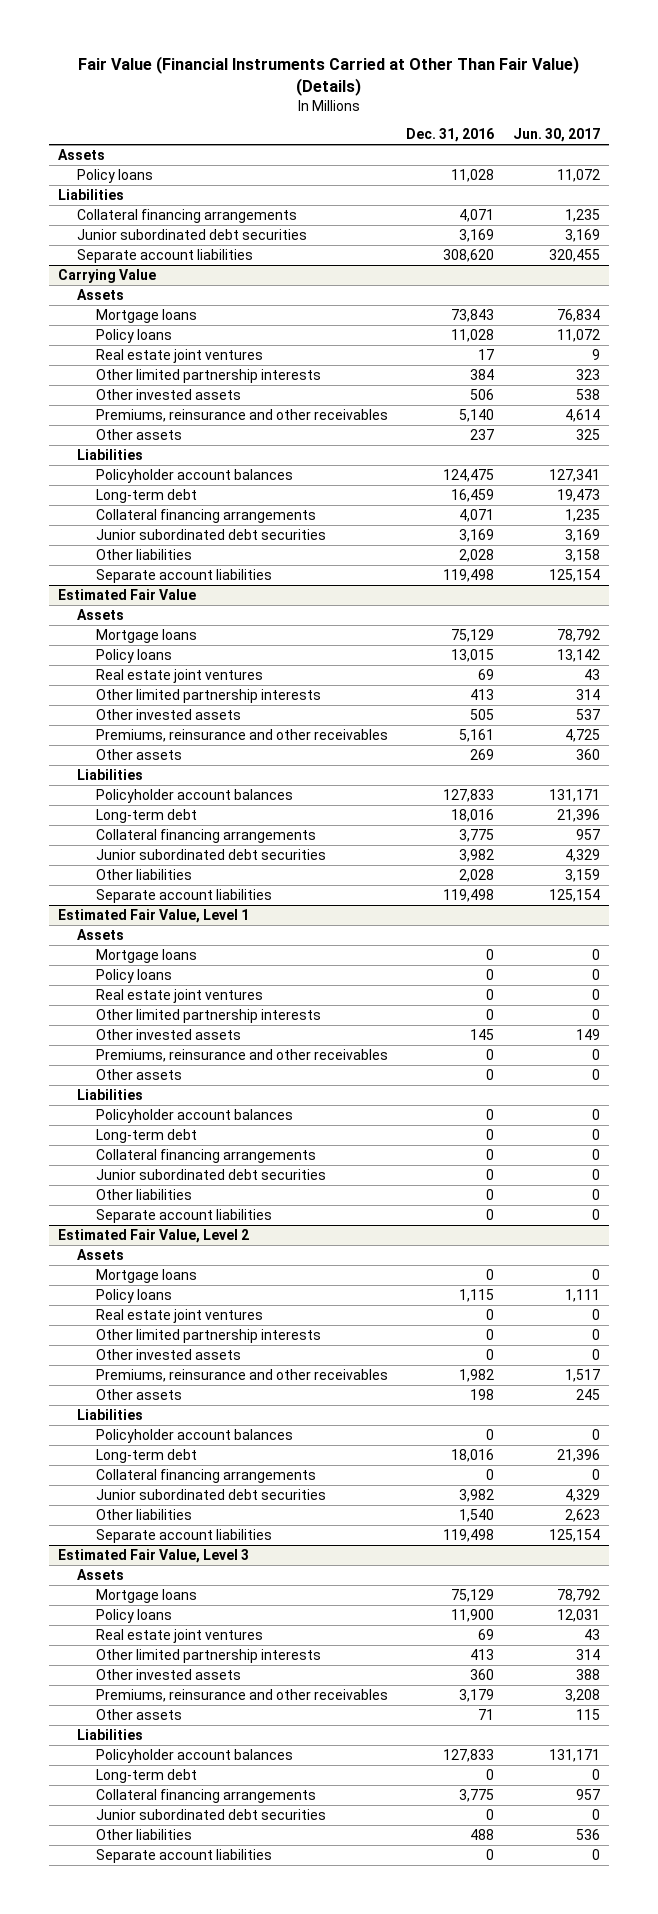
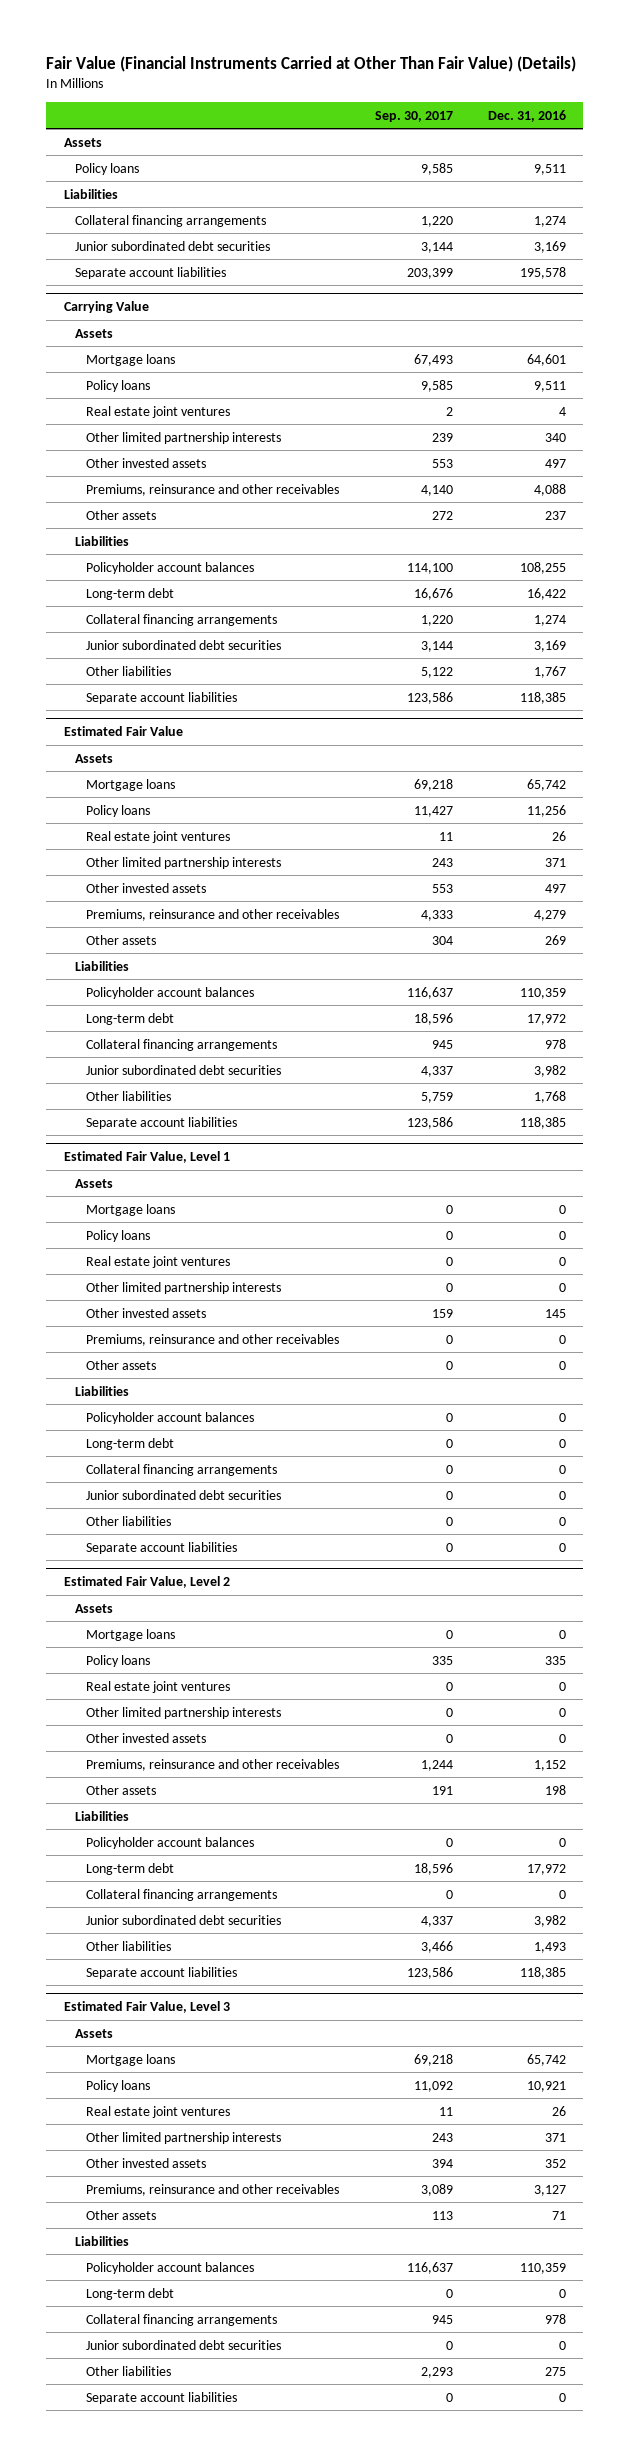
- | Dec. 31, 2016 | Jun. 30, 2017
+ | Sep. 30, 2017 | Dec. 31, 2016
- Policy loans | 11,028 | 11,072
+ Policy loans | 9,585 | 9,511
- Collateral financing arrangements | 4,071 | 1,235
+ Collateral financing arrangements | 1,220 | 1,274
- Separate account liabilities | 308,620 | 320,455
+ Separate account liabilities | 203,399 | 195,578
@ Carrying Value
- Mortgage loans | 73,843 | 76,834
- Policy loans | 11,028 | 11,072
- Real estate joint ventures | 17 | 9
- Other limited partnership interests | 384 | 323
- Other invested assets | 506 | 538
- Premiums, reinsurance and other receivables | 5,140 | 4,614
+ Mortgage loans | 67,493 | 64,601
+ Policy loans | 9,585 | 9,511
+ Real estate joint ventures | 2 | 4
+ Other limited partnership interests | 239 | 340
+ Other invested assets | 553 | 497
+ Premiums, reinsurance and other receivables | 4,140 | 4,088
- Policyholder account balances | 124,475 | 127,341
- Long-term debt | 16,459 | 19,473
- Collateral financing arrangements | 4,071 | 1,235
+ Policyholder account balances | 114,100 | 108,255
+ Long-term debt | 16,676 | 16,422
+ Collateral financing arrangements | 1,220 | 1,274
- Other liabilities | 2,028 | 3,158
- Separate account liabilities | 119,498 | 125,154
+ Other liabilities | 5,122 | 1,767
+ Separate account liabilities | 123,586 | 118,385
@ Estimated Fair Value
- Mortgage loans | 75,129 | 78,792
- Policy loans | 13,015 | 13,142
- Real estate joint ventures | 69 | 43
- Other limited partnership interests | 413 | 314
- Other invested assets | 505 | 537
- Premiums, reinsurance and other receivables | 5,161 | 4,725
+ Mortgage loans | 69,218 | 65,742
+ Policy loans | 11,427 | 11,256
+ Real estate joint ventures | 11 | 26
+ Other limited partnership interests | 243 | 371
+ Other invested assets | 553 | 497
+ Premiums, reinsurance and other receivables | 4,333 | 4,279
- Policyholder account balances | 127,833 | 131,171
- Long-term debt | 18,016 | 21,396
- Collateral financing arrangements | 3,775 | 957
+ Policyholder account balances | 116,637 | 110,359
+ Long-term debt | 18,596 | 17,972
+ Collateral financing arrangements | 945 | 978
- Other liabilities | 2,028 | 3,159
- Separate account liabilities | 119,498 | 125,154
+ Other liabilities | 5,759 | 1,768
+ Separate account liabilities | 123,586 | 118,385
@ Estimated Fair Value, Level 2
- Policy loans | 1,115 | 1,111
+ Policy loans | 335 | 335
- Premiums, reinsurance and other receivables | 1,982 | 1,517
+ Premiums, reinsurance and other receivables | 1,244 | 1,152
- Long-term debt | 18,016 | 21,396
+ Long-term debt | 18,596 | 17,972
- Other liabilities | 1,540 | 2,623
- Separate account liabilities | 119,498 | 125,154
+ Other liabilities | 3,466 | 1,493
+ Separate account liabilities | 123,586 | 118,385
@ Estimated Fair Value, Level 3
- Mortgage loans | 75,129 | 78,792
- Policy loans | 11,900 | 12,031
- Real estate joint ventures | 69 | 43
- Other limited partnership interests | 413 | 314
- Other invested assets | 360 | 388
- Premiums, reinsurance and other receivables | 3,179 | 3,208
+ Mortgage loans | 69,218 | 65,742
+ Policy loans | 11,092 | 10,921
+ Real estate joint ventures | 11 | 26
+ Other limited partnership interests | 243 | 371
+ Other invested assets | 394 | 352
+ Premiums, reinsurance and other receivables | 3,089 | 3,127
- Policyholder account balances | 127,833 | 131,171
+ Policyholder account balances | 116,637 | 110,359
- Collateral financing arrangements | 3,775 | 957
+ Collateral financing arrangements | 945 | 978
- Other liabilities | 488 | 536
+ Other liabilities | 2,293 | 275

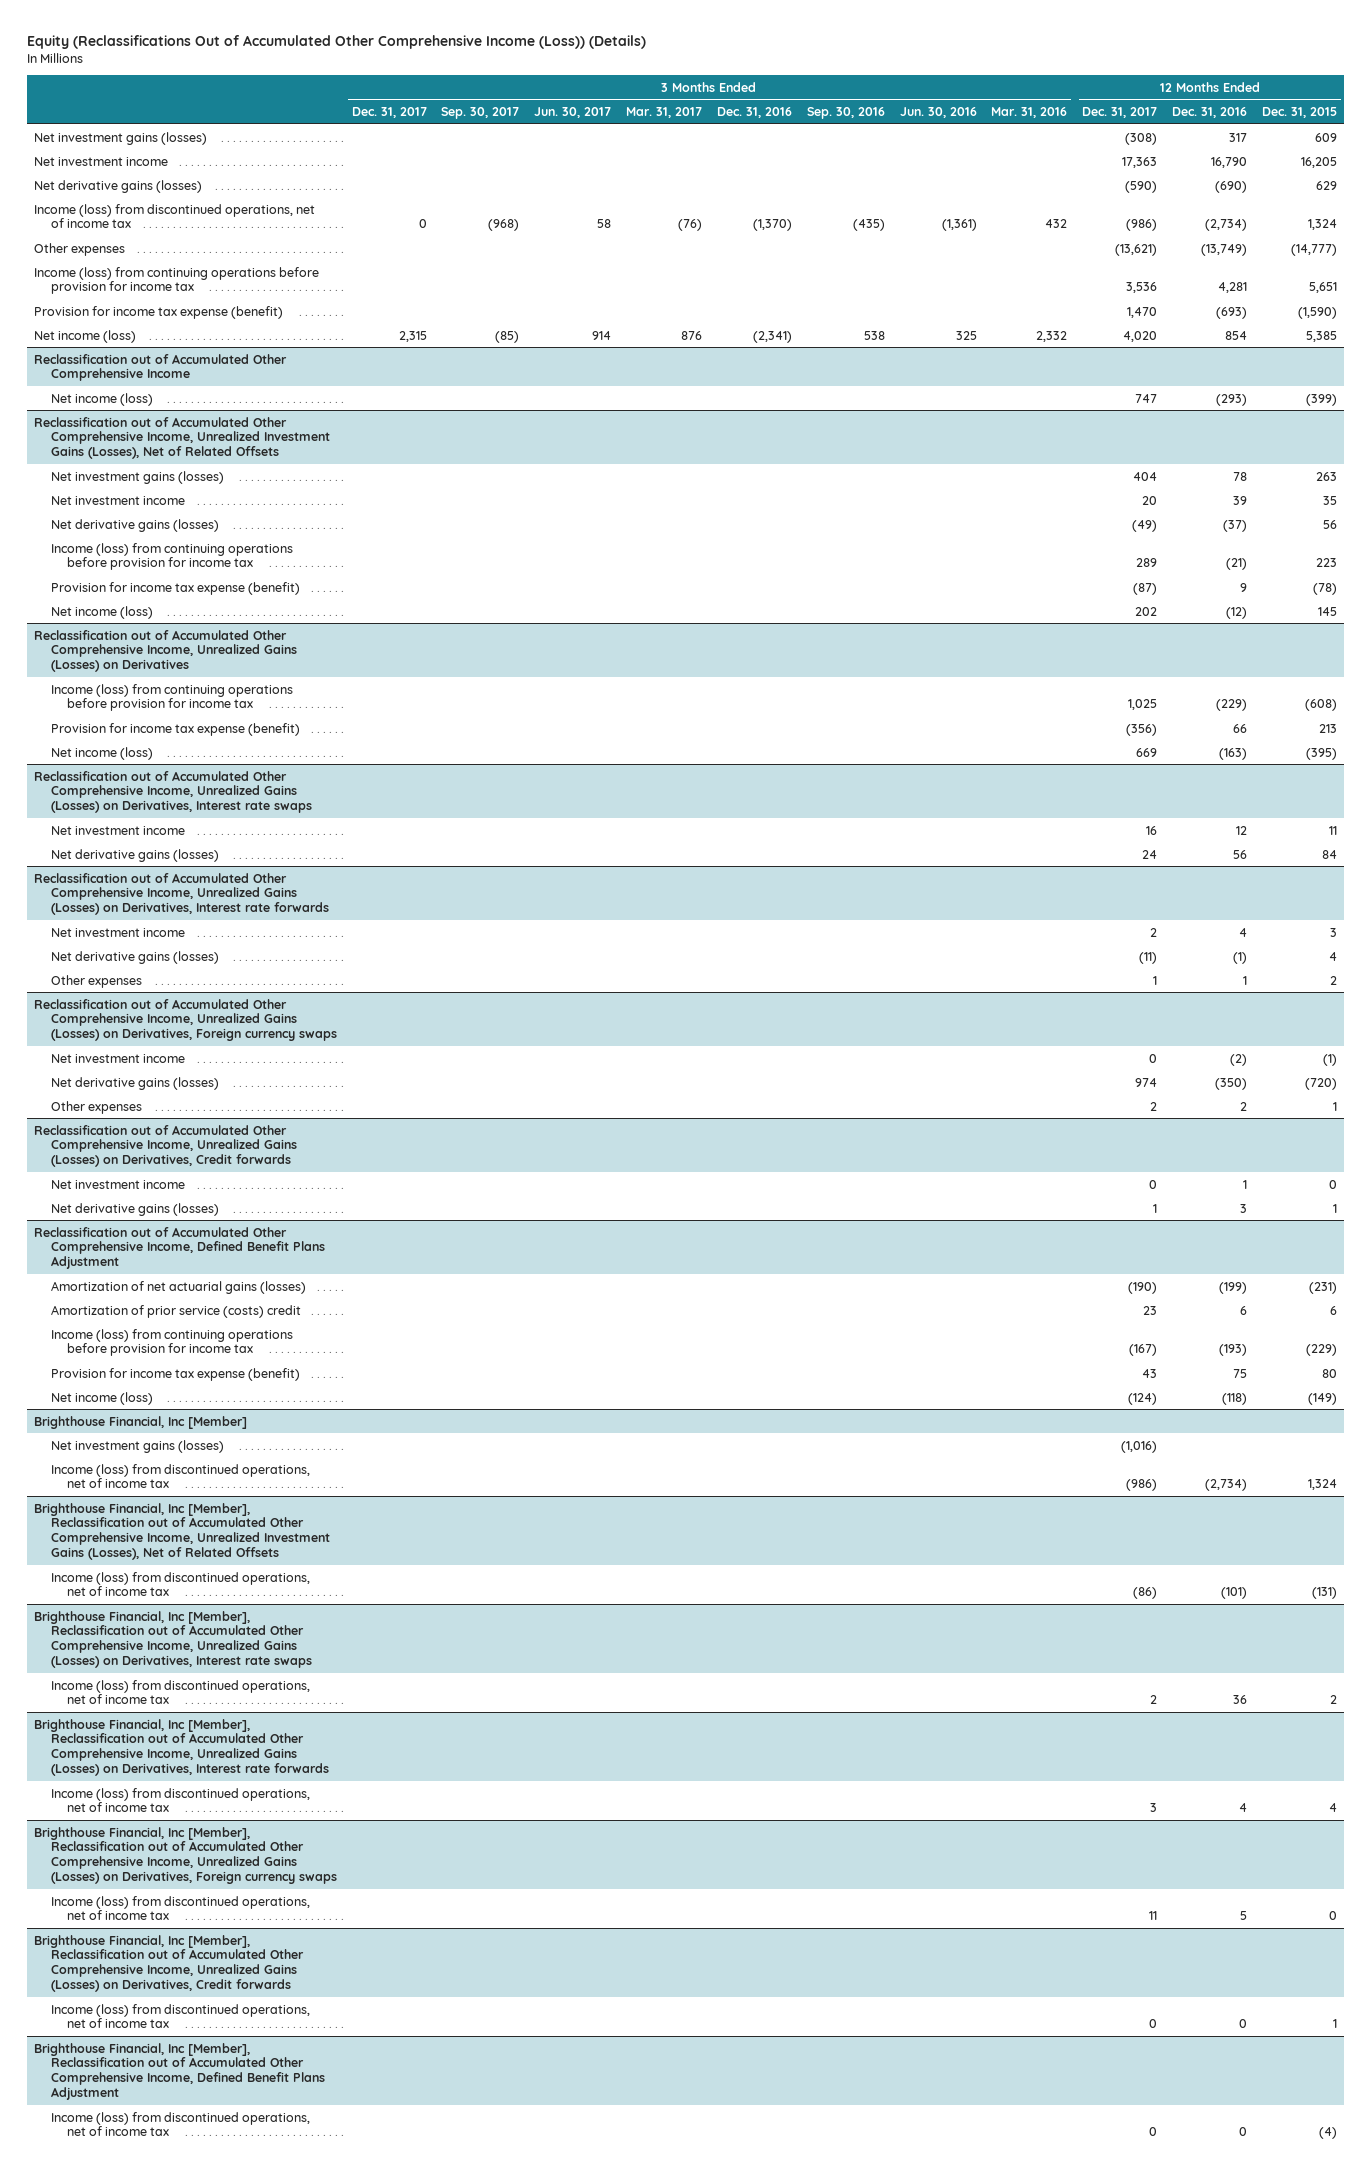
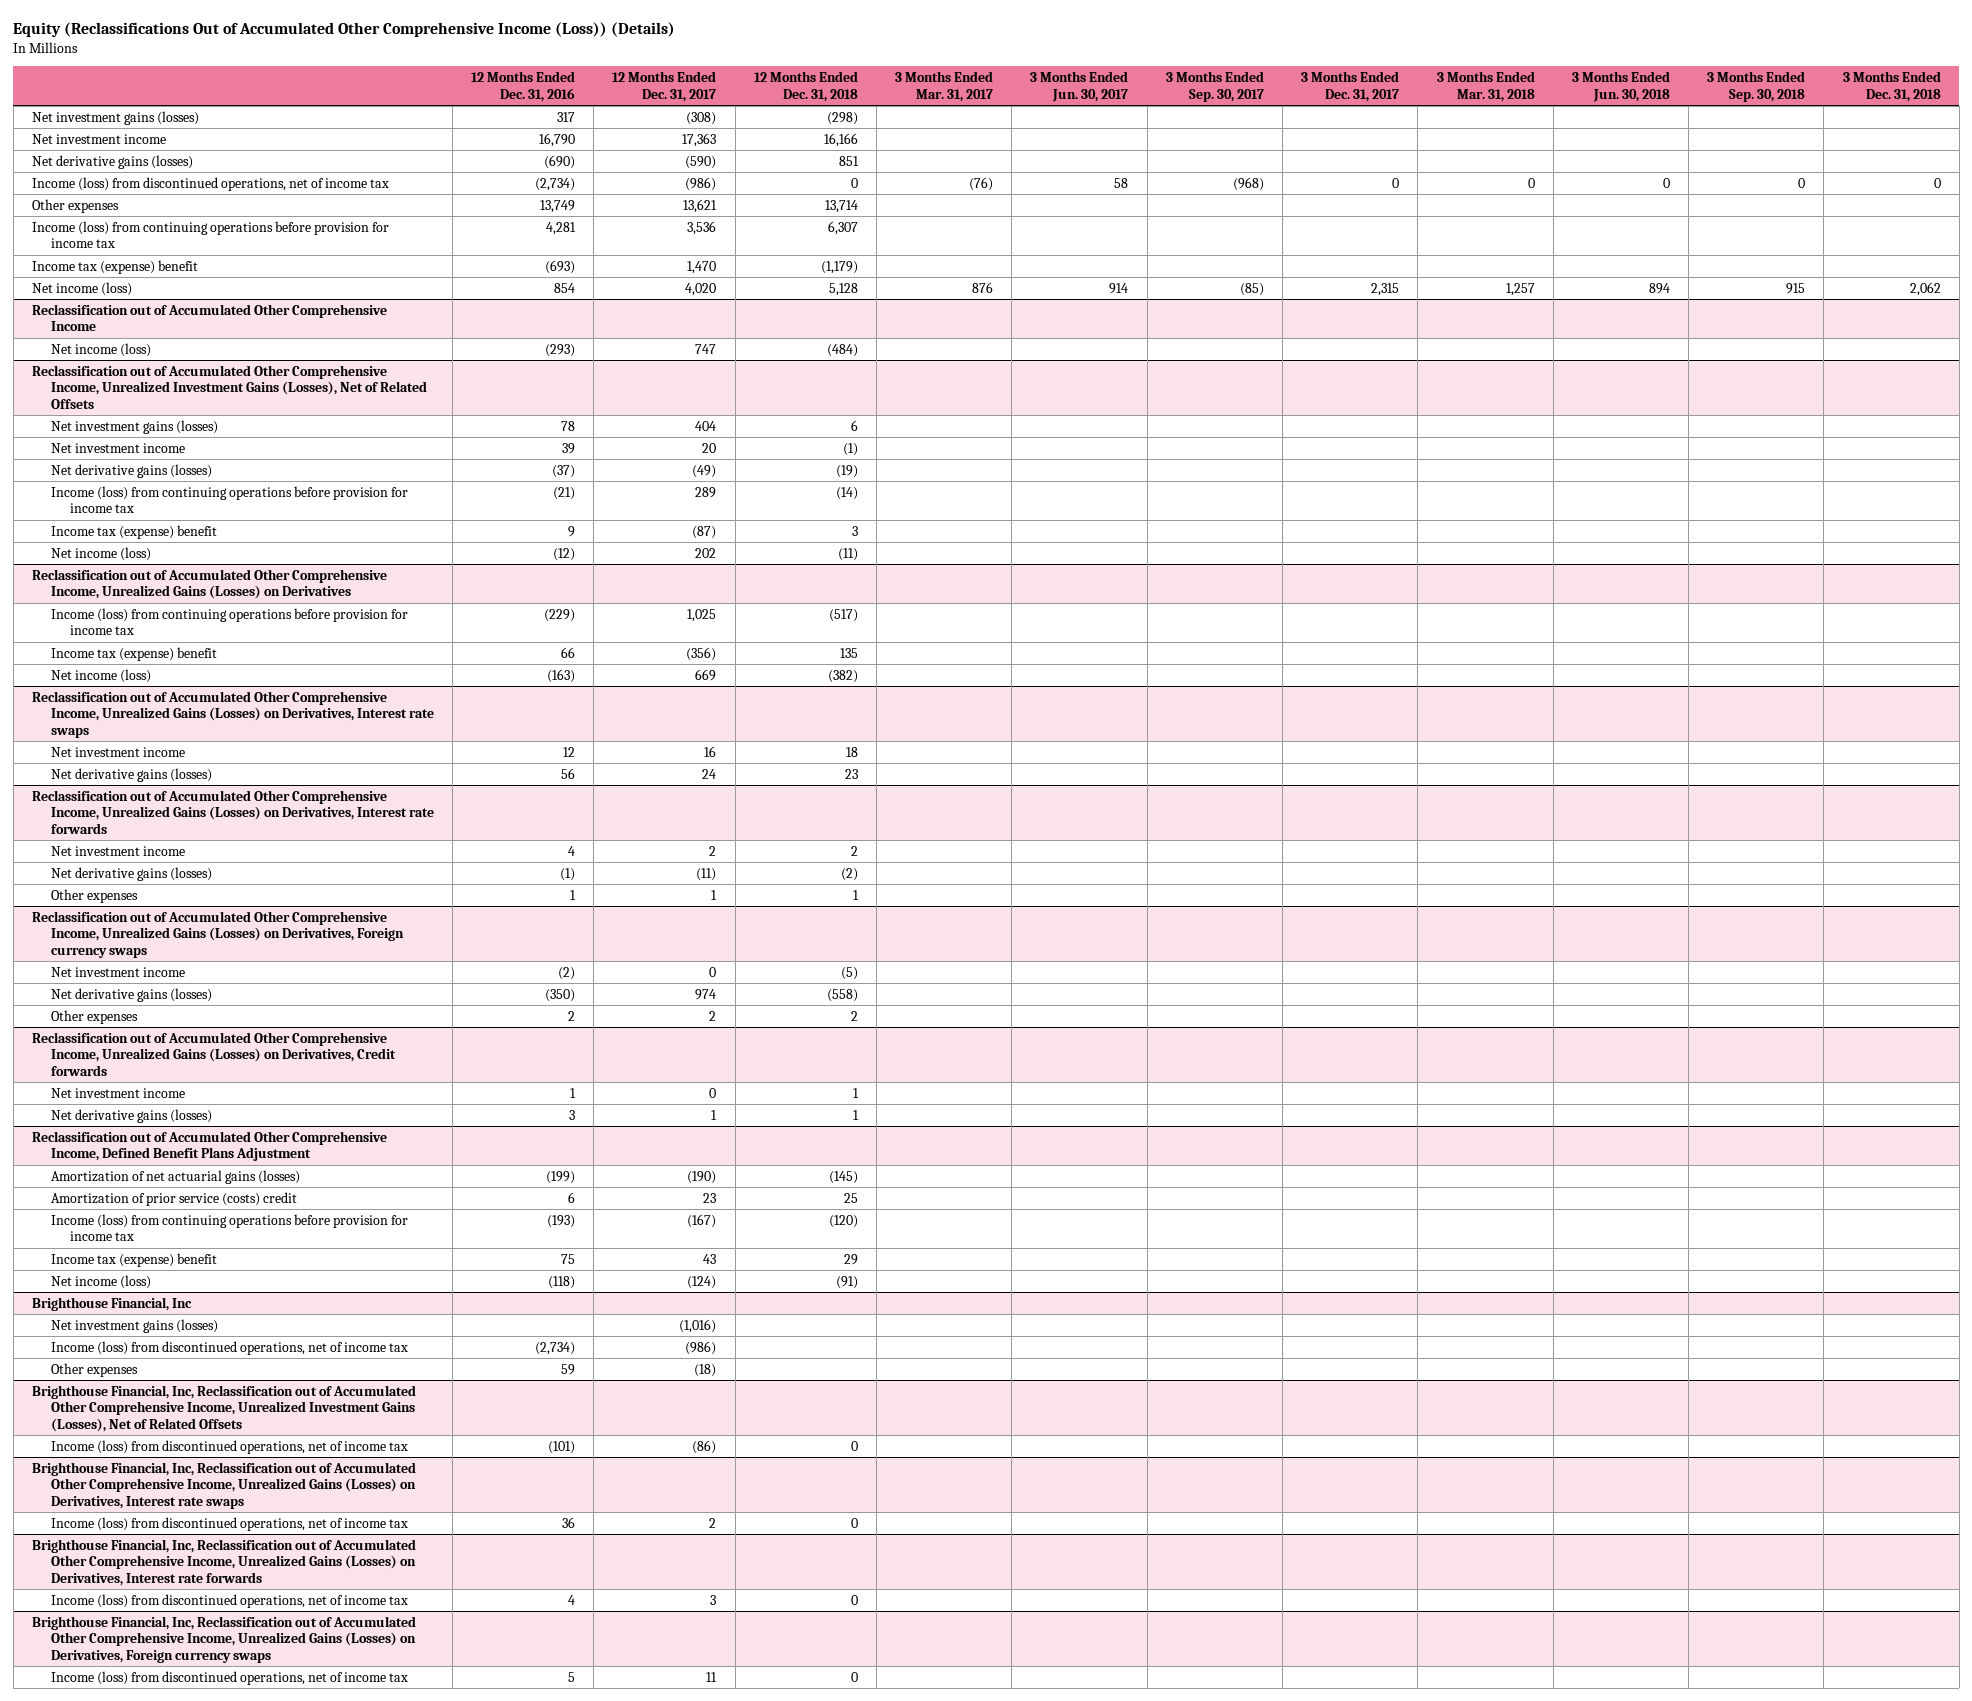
- | 3 Months Ended Dec. 31, 2017 | 3 Months Ended Sep. 30, 2017 | 3 Months Ended Jun. 30, 2017 | 3 Months Ended Mar. 31, 2017 | 3 Months Ended Dec. 31, 2016 | 3 Months Ended Sep. 30, 2016 | 3 Months Ended Jun. 30, 2016 | 3 Months Ended Mar. 31, 2016 | 12 Months Ended Dec. 31, 2017 | 12 Months Ended Dec. 31, 2016 | 12 Months Ended Dec. 31, 2015
+ | 12 Months Ended Dec. 31, 2016 | 12 Months Ended Dec. 31, 2017 | 12 Months Ended Dec. 31, 2018 | 3 Months Ended Mar. 31, 2017 | 3 Months Ended Jun. 30, 2017 | 3 Months Ended Sep. 30, 2017 | 3 Months Ended Dec. 31, 2017 | 3 Months Ended Mar. 31, 2018 | 3 Months Ended Jun. 30, 2018 | 3 Months Ended Sep. 30, 2018 | 3 Months Ended Dec. 31, 2018
- Other expenses | | | | | | | | | (13,621) | (13,749) | (14,777)
+ Other expenses | 13,749 | 13,621 | 13,714 | | | | | | | |
- Provision for income tax expense (benefit) | | | | | | | | | 1,470 | (693) | (1,590)
+ Income tax (expense) benefit | (693) | 1,470 | (1,179) | | | | | | | |
@ Reclassification out of Accumulated Other Comprehensive Income, Unrealized Investment Gains (Losses), Net of Related Offsets
- Provision for income tax expense (benefit) | | | | | | | | | (87) | 9 | (78)
+ Income tax (expense) benefit | 9 | (87) | 3 | | | | | | | |
@ Reclassification out of Accumulated Other Comprehensive Income, Unrealized Gains (Losses) on Derivatives
- Provision for income tax expense (benefit) | | | | | | | | | (356) | 66 | 213
+ Income tax (expense) benefit | 66 | (356) | 135 | | | | | | | |
@ Reclassification out of Accumulated Other Comprehensive Income, Defined Benefit Plans Adjustment
- Provision for income tax expense (benefit) | | | | | | | | | 43 | 75 | 80
+ Income tax (expense) benefit | 75 | 43 | 29 | | | | | | | |
- Brighthouse Financial, Inc [Member]
+ Brighthouse Financial, Inc
- Brighthouse Financial, Inc [Member], Reclassification out of Accumulated Other Comprehensive Income, Unrealized Investment Gains (Losses), Net of Related Offsets
+ Other expenses | 59 | (18) | | | | | | | | |
+ Brighthouse Financial, Inc, Reclassification out of Accumulated Other Comprehensive Income, Unrealized Investment Gains (Losses), Net of Related Offsets
- Brighthouse Financial, Inc [Member], Reclassification out of Accumulated Other Comprehensive Income, Unrealized Gains (Losses) on Derivatives, Interest rate swaps
+ Brighthouse Financial, Inc, Reclassification out of Accumulated Other Comprehensive Income, Unrealized Gains (Losses) on Derivatives, Interest rate swaps
- Brighthouse Financial, Inc [Member], Reclassification out of Accumulated Other Comprehensive Income, Unrealized Gains (Losses) on Derivatives, Interest rate forwards
+ Brighthouse Financial, Inc, Reclassification out of Accumulated Other Comprehensive Income, Unrealized Gains (Losses) on Derivatives, Interest rate forwards
- Brighthouse Financial, Inc [Member], Reclassification out of Accumulated Other Comprehensive Income, Unrealized Gains (Losses) on Derivatives, Foreign currency swaps
+ Brighthouse Financial, Inc, Reclassification out of Accumulated Other Comprehensive Income, Unrealized Gains (Losses) on Derivatives, Foreign currency swaps
- Brighthouse Financial, Inc [Member], Reclassification out of Accumulated Other Comprehensive Income, Unrealized Gains (Losses) on Derivatives, Credit forwards
- Income (loss) from discontinued operations, net of income tax | | | | | | | | | 0 | 0 | 1
- Brighthouse Financial, Inc [Member], Reclassification out of Accumulated Other Comprehensive Income, Defined Benefit Plans Adjustment
- Income (loss) from discontinued operations, net of income tax | | | | | | | | | 0 | 0 | (4)

